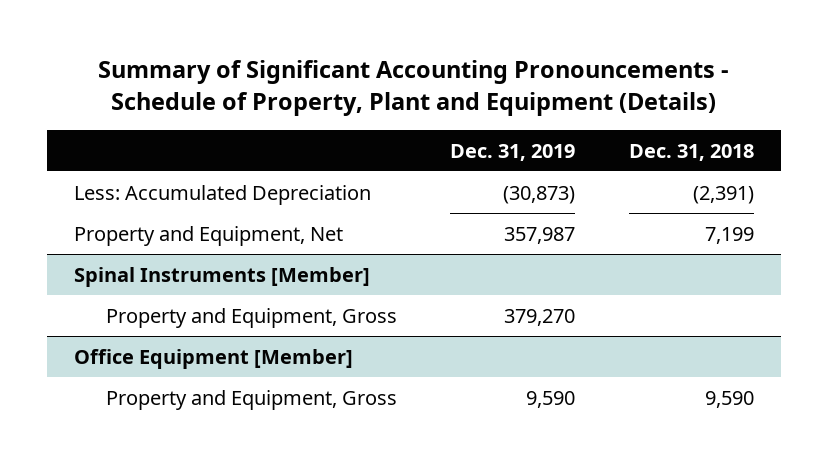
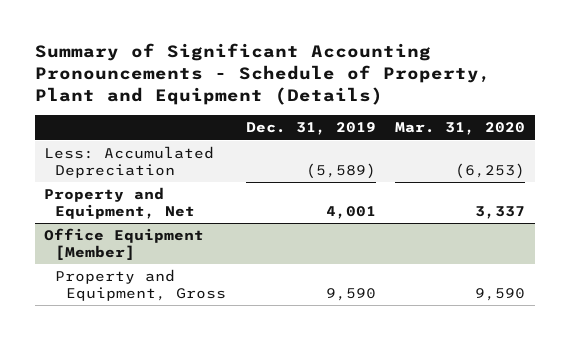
- | Dec. 31, 2019 | Dec. 31, 2018
+ | Dec. 31, 2019 | Mar. 31, 2020
- Less: Accumulated Depreciation | (30,873) | (2,391)
- Property and Equipment, Net | 357,987 | 7,199
- Spinal Instruments [Member]
- Property and Equipment, Gross | 379,270 |
+ Less: Accumulated Depreciation | (5,589) | (6,253)
+ Property and Equipment, Net | 4,001 | 3,337

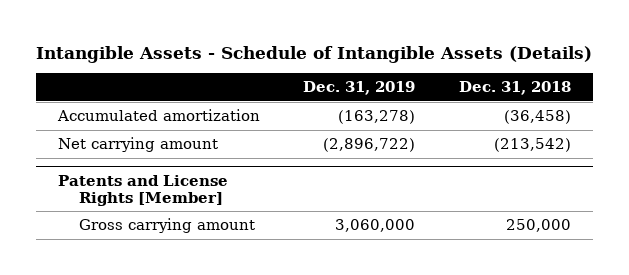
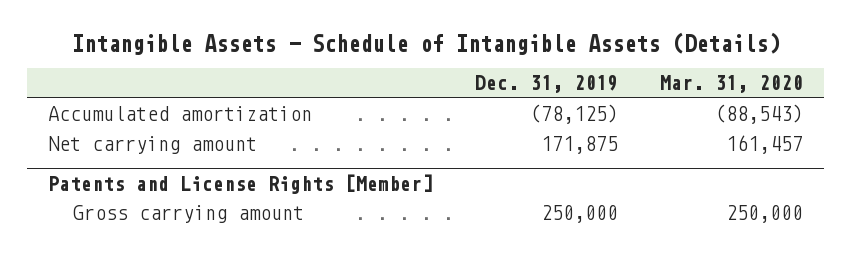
- | Dec. 31, 2019 | Dec. 31, 2018
+ | Dec. 31, 2019 | Mar. 31, 2020
- Accumulated amortization | (163,278) | (36,458)
- Net carrying amount | (2,896,722) | (213,542)
+ Accumulated amortization | (78,125) | (88,543)
+ Net carrying amount | 171,875 | 161,457
@ Patents and License Rights [Member]
- Gross carrying amount | 3,060,000 | 250,000
+ Gross carrying amount | 250,000 | 250,000

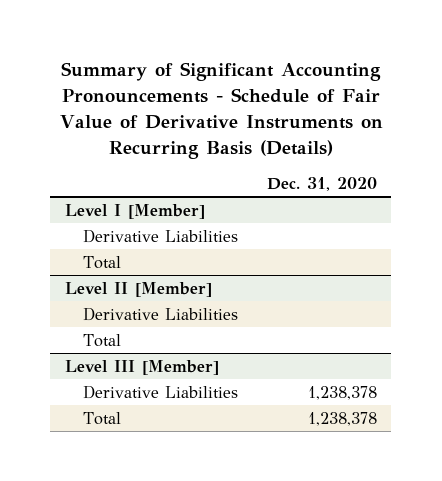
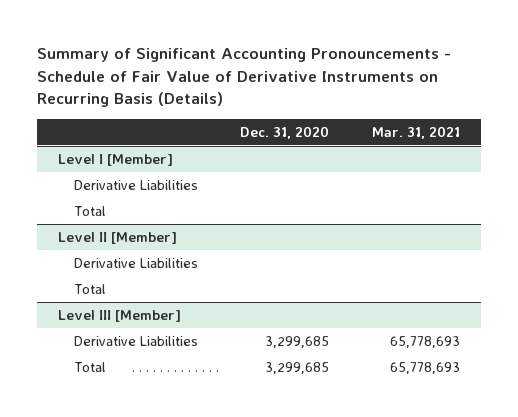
- | Dec. 31, 2020
+ | Dec. 31, 2020 | Mar. 31, 2021
@ Level III [Member]
- Derivative Liabilities | 1,238,378
- Total | 1,238,378
+ Derivative Liabilities | 3,299,685 | 65,778,693
+ Total | 3,299,685 | 65,778,693

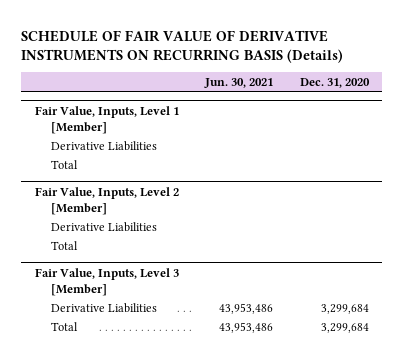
- Summary of Significant Accounting Pronouncements - Schedule of Fair Value of Derivative Instruments on Recurring Basis (Details)
+ SCHEDULE OF FAIR VALUE OF DERIVATIVE INSTRUMENTS ON RECURRING BASIS (Details)
- | Dec. 31, 2020 | Mar. 31, 2021
+ | Jun. 30, 2021 | Dec. 31, 2020
- Level I [Member]
+ Fair Value, Inputs, Level 1 [Member]
- Level II [Member]
+ Fair Value, Inputs, Level 2 [Member]
- Level III [Member]
- Derivative Liabilities | 3,299,685 | 65,778,693
- Total | 3,299,685 | 65,778,693
+ Fair Value, Inputs, Level 3 [Member]
+ Derivative Liabilities | 43,953,486 | 3,299,684
+ Total | 43,953,486 | 3,299,684

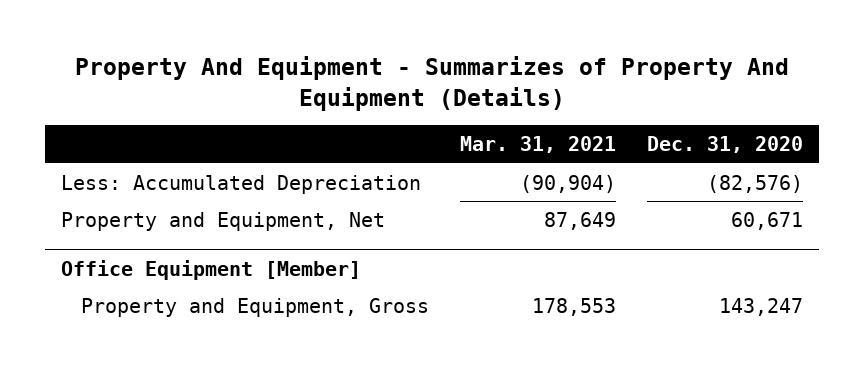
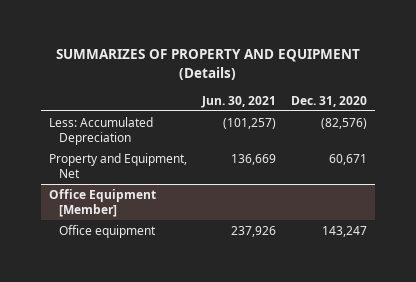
- Property And Equipment - Summarizes of Property And Equipment (Details)
+ SUMMARIZES OF PROPERTY AND EQUIPMENT (Details)
- | Mar. 31, 2021 | Dec. 31, 2020
+ | Jun. 30, 2021 | Dec. 31, 2020
@ Office Equipment [Member]
- Property and Equipment, Gross | 178,553 | 143,247
+ Office equipment | 237,926 | 143,247

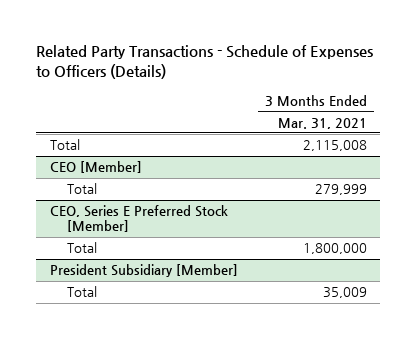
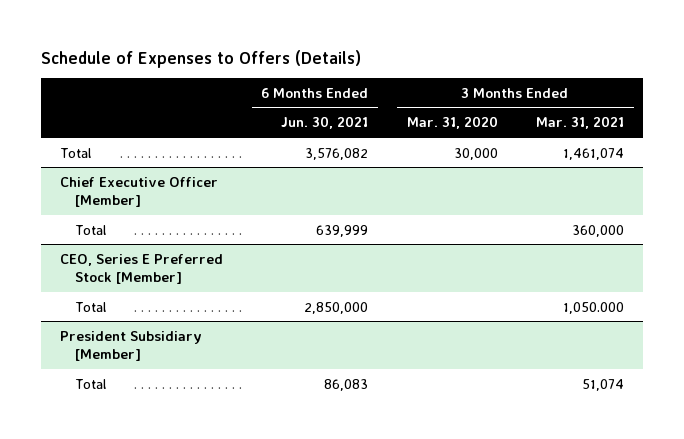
- Related Party Transactions - Schedule of Expenses to Officers (Details)
+ Schedule of Expenses to Offers (Details)
- | 3 Months Ended Mar. 31, 2021
+ | 6 Months Ended Jun. 30, 2021 | 3 Months Ended Mar. 31, 2020 | 3 Months Ended Mar. 31, 2021
- Total | 2,115,008
- CEO [Member]
- Total | 279,999
+ Total | 3,576,082 | 30,000 | 1,461,074
+ Chief Executive Officer [Member]
+ Total | 639,999 | | 360,000
@ CEO, Series E Preferred Stock [Member]
- Total | 1,800,000
+ Total | 2,850,000 | | 1,050.000
@ President Subsidiary [Member]
- Total | 35,009
+ Total | 86,083 | | 51,074

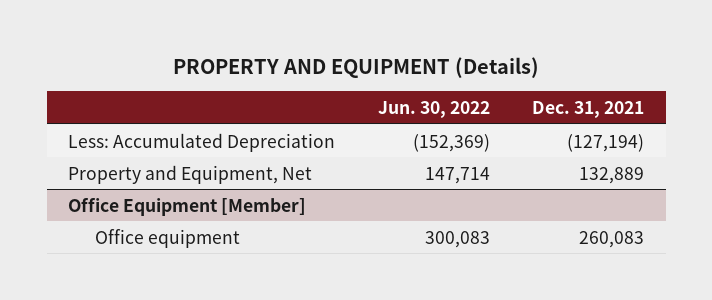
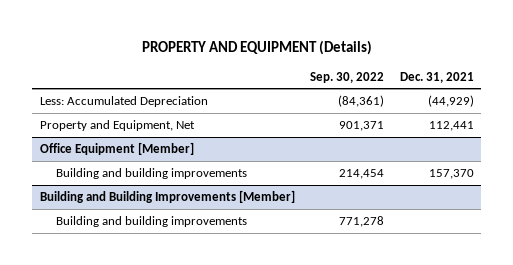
- | Jun. 30, 2022 | Dec. 31, 2021
+ | Sep. 30, 2022 | Dec. 31, 2021
- Less: Accumulated Depreciation | (152,369) | (127,194)
- Property and Equipment, Net | 147,714 | 132,889
+ Less: Accumulated Depreciation | (84,361) | (44,929)
+ Property and Equipment, Net | 901,371 | 112,441
@ Office Equipment [Member]
- Office equipment | 300,083 | 260,083
+ Building and building improvements | 214,454 | 157,370
+ Building and Building Improvements [Member]
+ Building and building improvements | 771,278 |

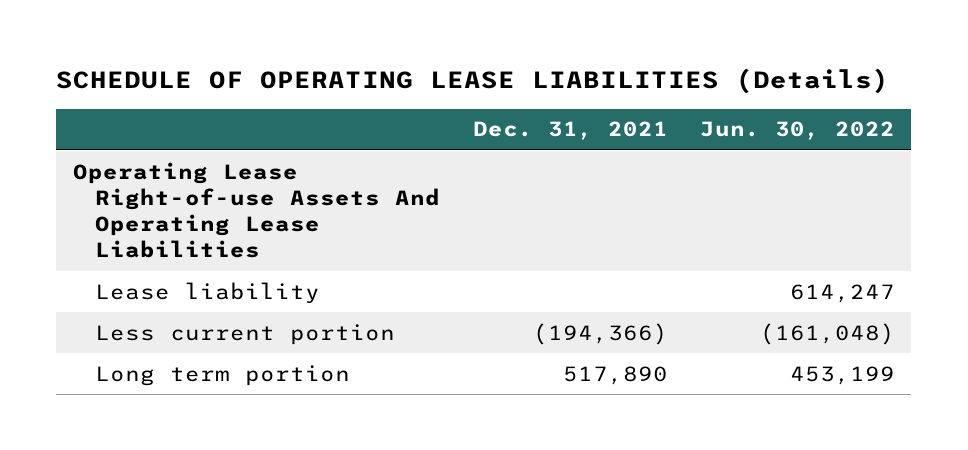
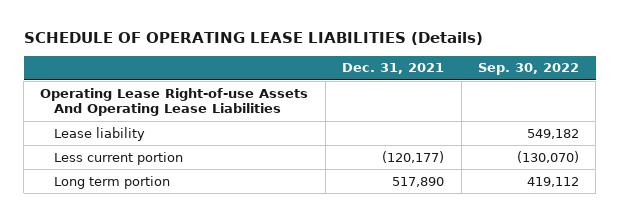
- | Dec. 31, 2021 | Jun. 30, 2022
+ | Dec. 31, 2021 | Sep. 30, 2022
- Less current portion | (194,366) | (161,048)
+ Less current portion | (120,177) | (130,070)

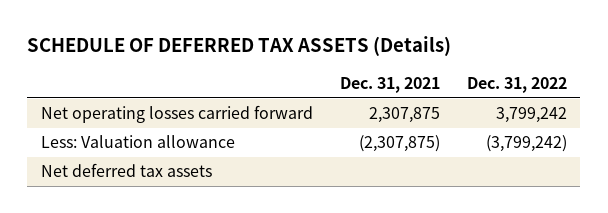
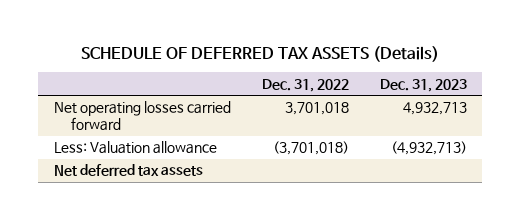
- | Dec. 31, 2021 | Dec. 31, 2022
+ | Dec. 31, 2022 | Dec. 31, 2023
- Net operating losses carried forward | 2,307,875 | 3,799,242
- Less: Valuation allowance | (2,307,875) | (3,799,242)
+ Net operating losses carried forward | 3,701,018 | 4,932,713
+ Less: Valuation allowance | (3,701,018) | (4,932,713)

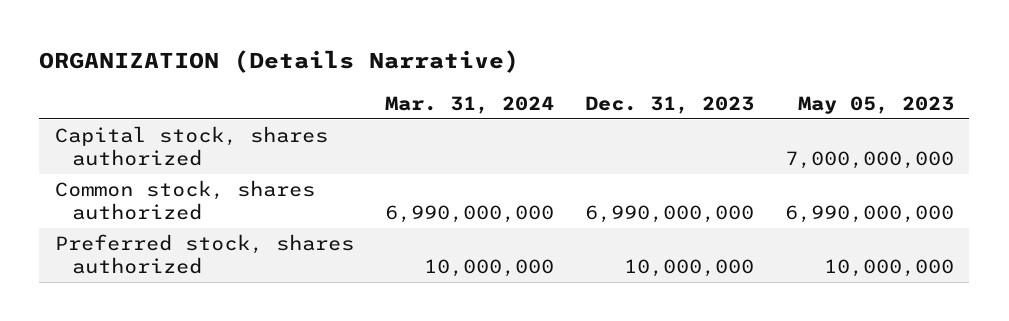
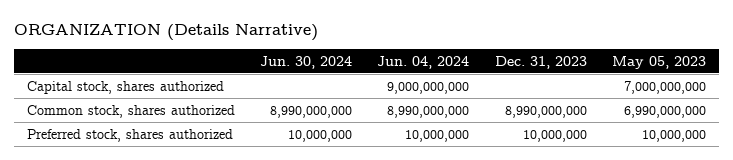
- | Mar. 31, 2024 | Dec. 31, 2023 | May 05, 2023
+ | Jun. 30, 2024 | Jun. 04, 2024 | Dec. 31, 2023 | May 05, 2023
- Common stock, shares authorized | 6,990,000,000 | 6,990,000,000 | 6,990,000,000
+ Common stock, shares authorized | 8,990,000,000 | 8,990,000,000 | 8,990,000,000 | 6,990,000,000

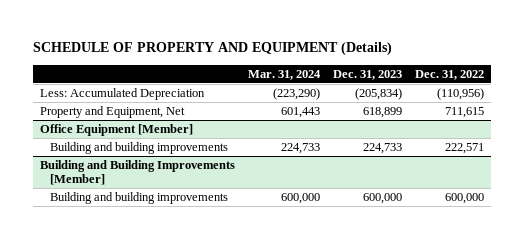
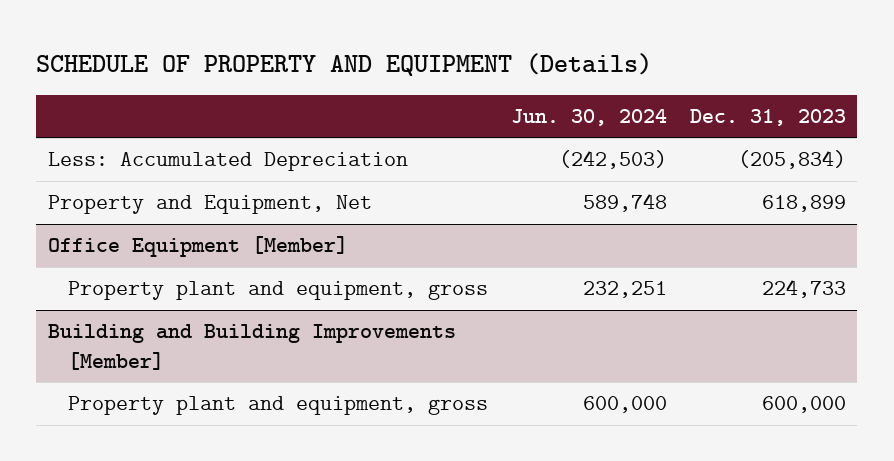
- | Mar. 31, 2024 | Dec. 31, 2023 | Dec. 31, 2022
+ | Jun. 30, 2024 | Dec. 31, 2023
@ Office Equipment [Member]
- Building and building improvements | 224,733 | 224,733 | 222,571
+ Property plant and equipment, gross | 232,251 | 224,733
@ Building and Building Improvements [Member]
- Building and building improvements | 600,000 | 600,000 | 600,000
+ Property plant and equipment, gross | 600,000 | 600,000

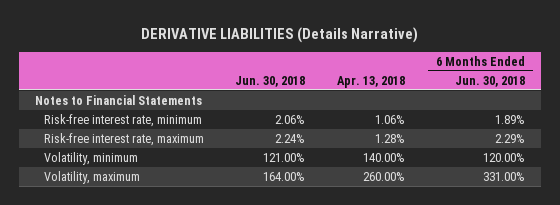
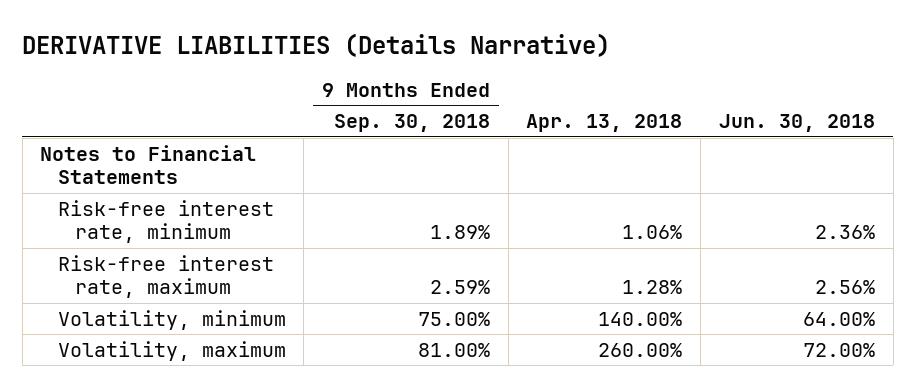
- | Jun. 30, 2018 | Apr. 13, 2018 | 6 Months Ended Jun. 30, 2018
+ | 9 Months Ended Sep. 30, 2018 | Apr. 13, 2018 | Jun. 30, 2018
- Risk-free interest rate, minimum | 2.06% | 1.06% | 1.89%
- Risk-free interest rate, maximum | 2.24% | 1.28% | 2.29%
- Volatility, minimum | 121.00% | 140.00% | 120.00%
- Volatility, maximum | 164.00% | 260.00% | 331.00%
+ Risk-free interest rate, minimum | 1.89% | 1.06% | 2.36%
+ Risk-free interest rate, maximum | 2.59% | 1.28% | 2.56%
+ Volatility, minimum | 75.00% | 140.00% | 64.00%
+ Volatility, maximum | 81.00% | 260.00% | 72.00%

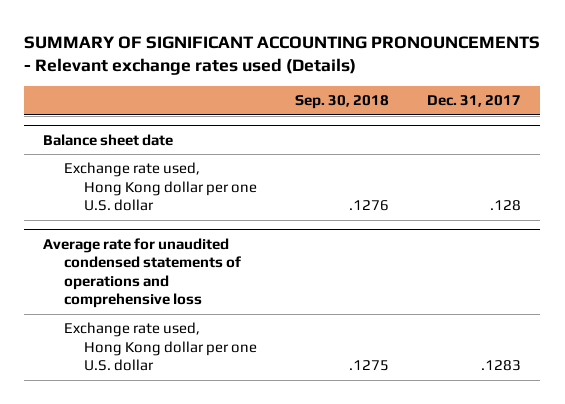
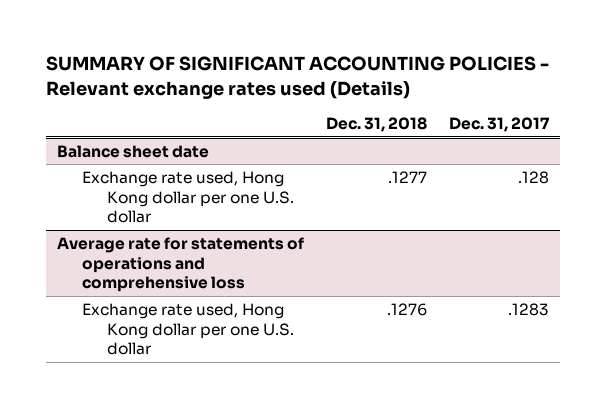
- SUMMARY OF SIGNIFICANT ACCOUNTING PRONOUNCEMENTS - Relevant exchange rates used (Details)
+ SUMMARY OF SIGNIFICANT ACCOUNTING POLICIES - Relevant exchange rates used (Details)
- | Sep. 30, 2018 | Dec. 31, 2017
+ | Dec. 31, 2018 | Dec. 31, 2017
- Average rate for unaudited condensed statements of operations and comprehensive loss
+ Average rate for statements of operations and comprehensive loss

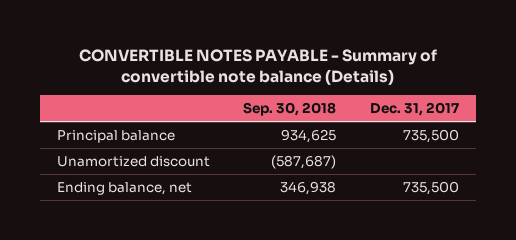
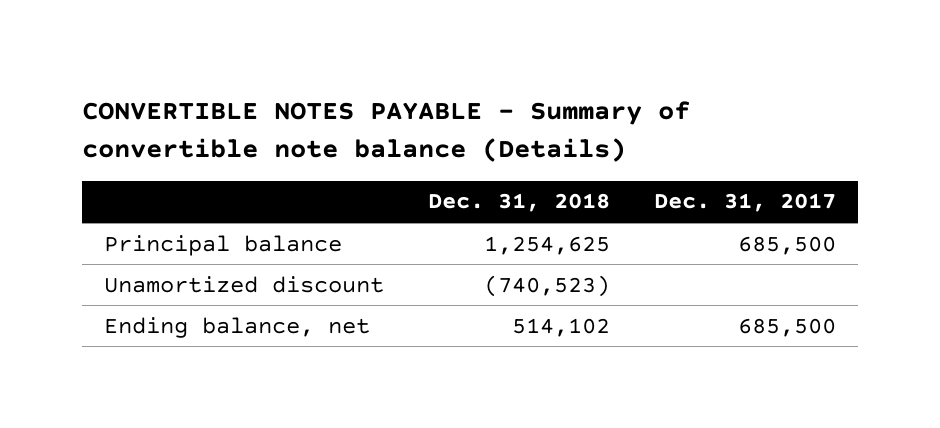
- | Sep. 30, 2018 | Dec. 31, 2017
+ | Dec. 31, 2018 | Dec. 31, 2017
- Principal balance | 934,625 | 735,500
+ Principal balance | 1,254,625 | 685,500
- Ending balance, net | 346,938 | 735,500
+ Ending balance, net | 514,102 | 685,500

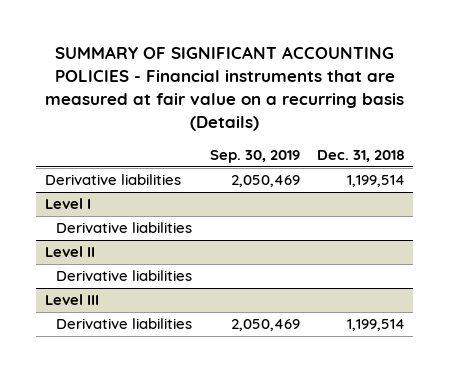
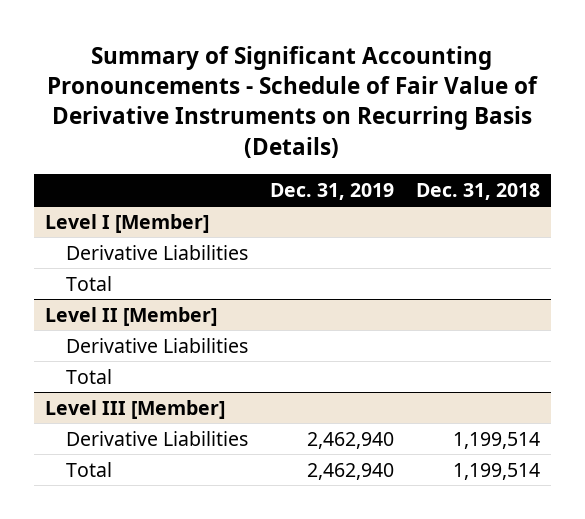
- SUMMARY OF SIGNIFICANT ACCOUNTING POLICIES - Financial instruments that are measured at fair value on a recurring basis (Details)
+ Summary of Significant Accounting Pronouncements - Schedule of Fair Value of Derivative Instruments on Recurring Basis (Details)
- | Sep. 30, 2019 | Dec. 31, 2018
+ | Dec. 31, 2019 | Dec. 31, 2018
- Derivative liabilities | 2,050,469 | 1,199,514
- Level I
- Derivative liabilities
- Level II
- Derivative liabilities
- Level III
- Derivative liabilities | 2,050,469 | 1,199,514
+ Level I [Member]
+ Derivative Liabilities
+ Total
+ Level II [Member]
+ Derivative Liabilities
+ Total
+ Level III [Member]
+ Derivative Liabilities | 2,462,940 | 1,199,514
+ Total | 2,462,940 | 1,199,514

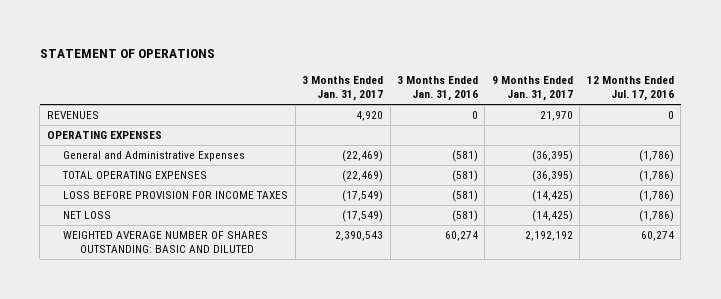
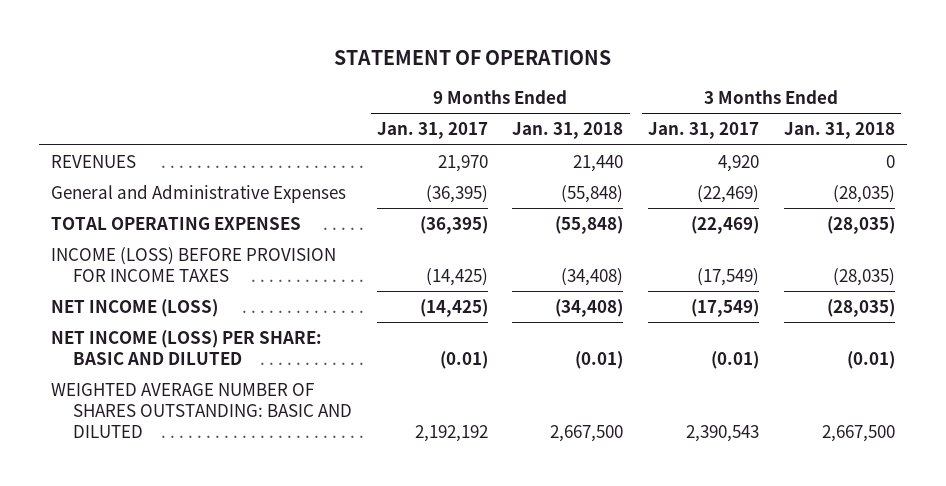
- | 3 Months Ended Jan. 31, 2017 | 3 Months Ended Jan. 31, 2016 | 9 Months Ended Jan. 31, 2017 | 12 Months Ended Jul. 17, 2016
+ | 9 Months Ended Jan. 31, 2017 | 9 Months Ended Jan. 31, 2018 | 3 Months Ended Jan. 31, 2017 | 3 Months Ended Jan. 31, 2018
- OPERATING EXPENSES
- LOSS BEFORE PROVISION FOR INCOME TAXES | (17,549) | (581) | (14,425) | (1,786)
- NET LOSS | (17,549) | (581) | (14,425) | (1,786)
+ INCOME (LOSS) BEFORE PROVISION FOR INCOME TAXES | (14,425) | (34,408) | (17,549) | (28,035)
+ NET INCOME (LOSS) | (14,425) | (34,408) | (17,549) | (28,035)
+ NET INCOME (LOSS) PER SHARE: BASIC AND DILUTED | (0.01) | (0.01) | (0.01) | (0.01)

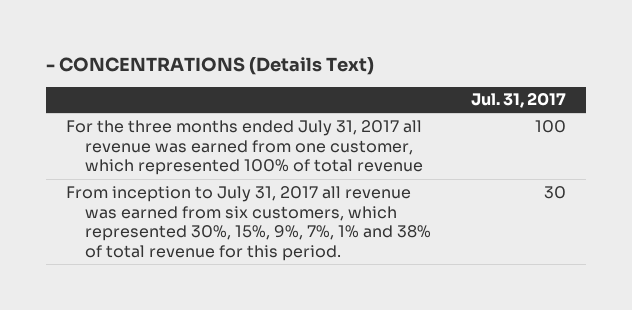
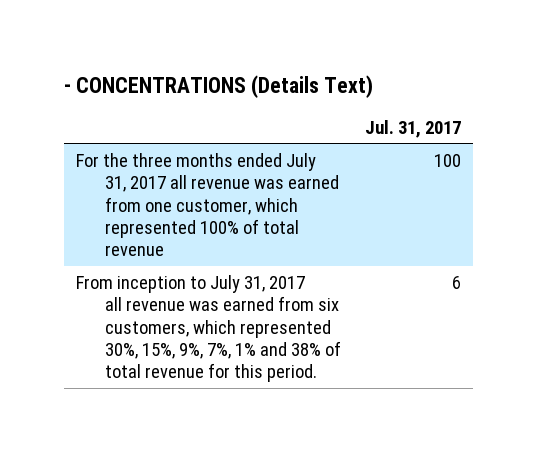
- From inception to July 31, 2017 all revenue was earned from six customers, which represented 30%, 15%, 9%, 7%, 1% and 38% of total revenue for this period. | 30
+ From inception to July 31, 2017 all revenue was earned from six customers, which represented 30%, 15%, 9%, 7%, 1% and 38% of total revenue for this period. | 6

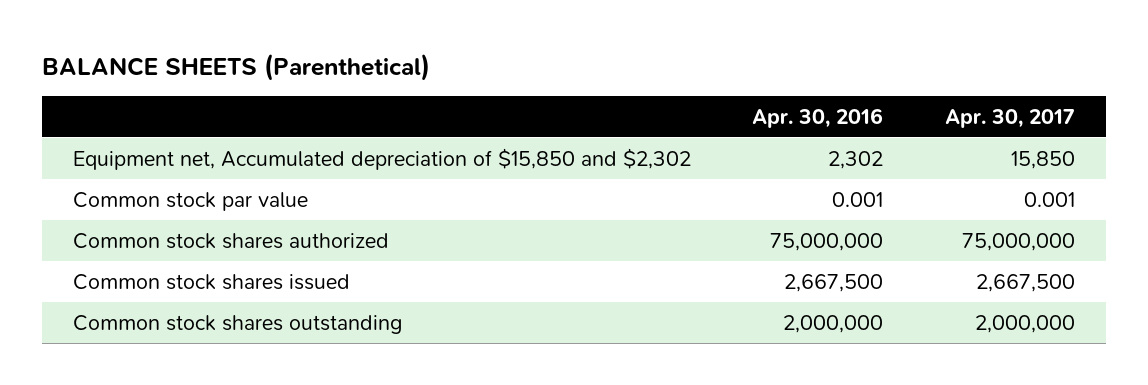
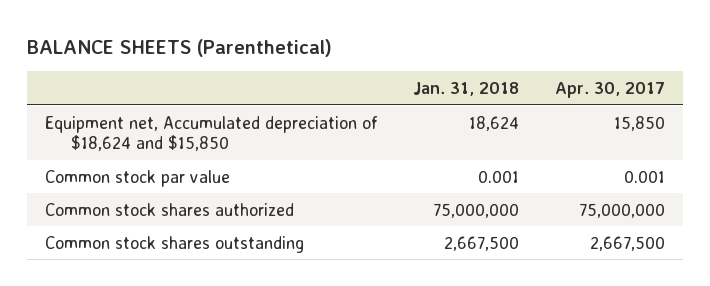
- | Apr. 30, 2016 | Apr. 30, 2017
+ | Jan. 31, 2018 | Apr. 30, 2017
- Equipment net, Accumulated depreciation of $15,850 and $2,302 | 2,302 | 15,850
+ Equipment net, Accumulated depreciation of $18,624 and $15,850 | 18,624 | 15,850
- Common stock shares issued | 2,667,500 | 2,667,500
- Common stock shares outstanding | 2,000,000 | 2,000,000
+ Common stock shares outstanding | 2,667,500 | 2,667,500

